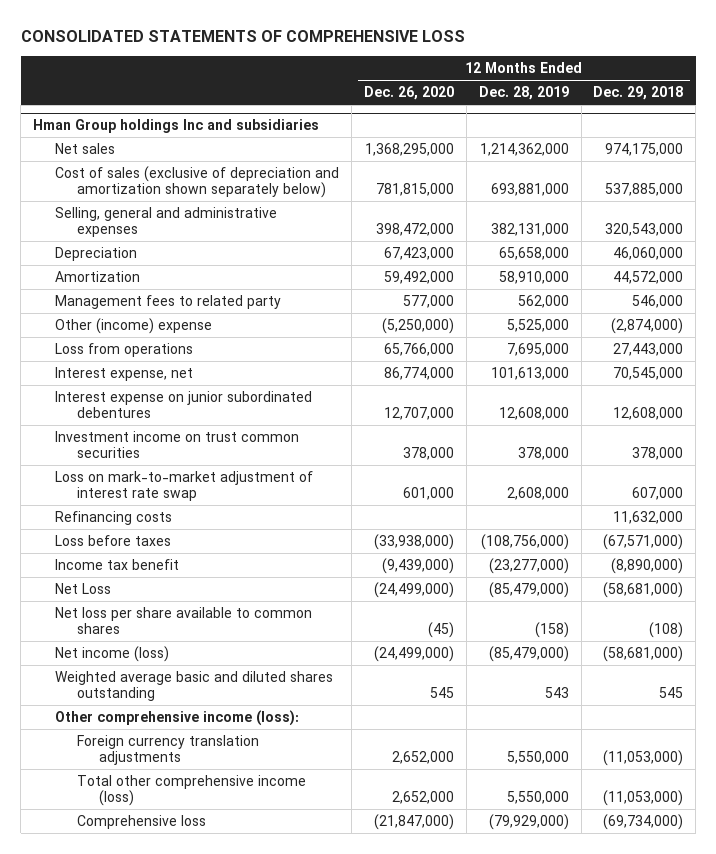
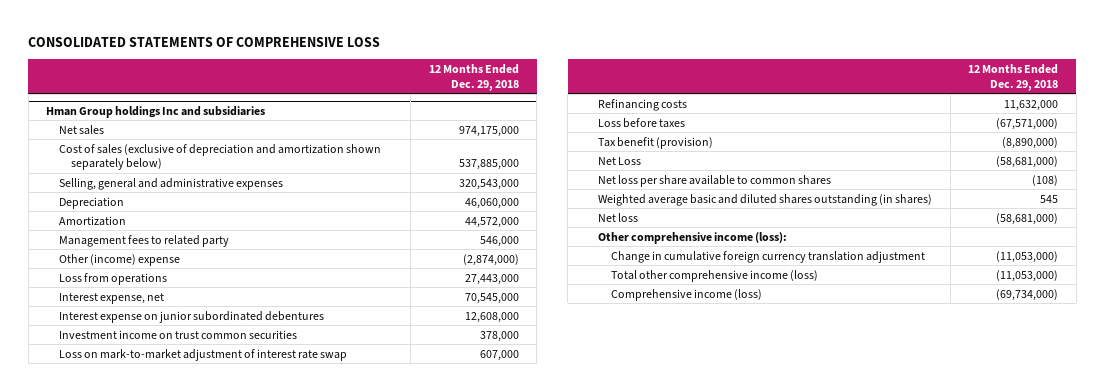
- | 12 Months Ended Dec. 26, 2020 | 12 Months Ended Dec. 28, 2019 | 12 Months Ended Dec. 29, 2018
+ | 12 Months Ended Dec. 29, 2018
@ Hman Group holdings Inc and subsidiaries
- Income tax benefit | (9,439,000) | (23,277,000) | (8,890,000)
+ Tax benefit (provision) | (8,890,000)
- Net income (loss) | (24,499,000) | (85,479,000) | (58,681,000)
- Weighted average basic and diluted shares outstanding | 545 | 543 | 545
+ Weighted average basic and diluted shares outstanding (in shares) | 545
+ Net loss | (58,681,000)
- Foreign currency translation adjustments | 2,652,000 | 5,550,000 | (11,053,000)
+ Change in cumulative foreign currency translation adjustment | (11,053,000)
- Comprehensive loss | (21,847,000) | (79,929,000) | (69,734,000)
+ Comprehensive income (loss) | (69,734,000)

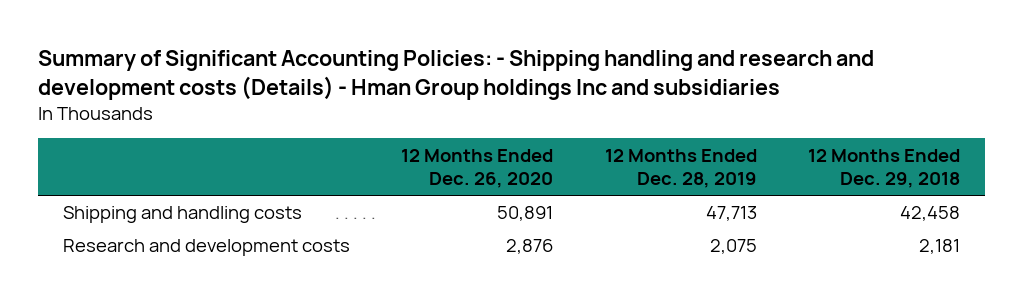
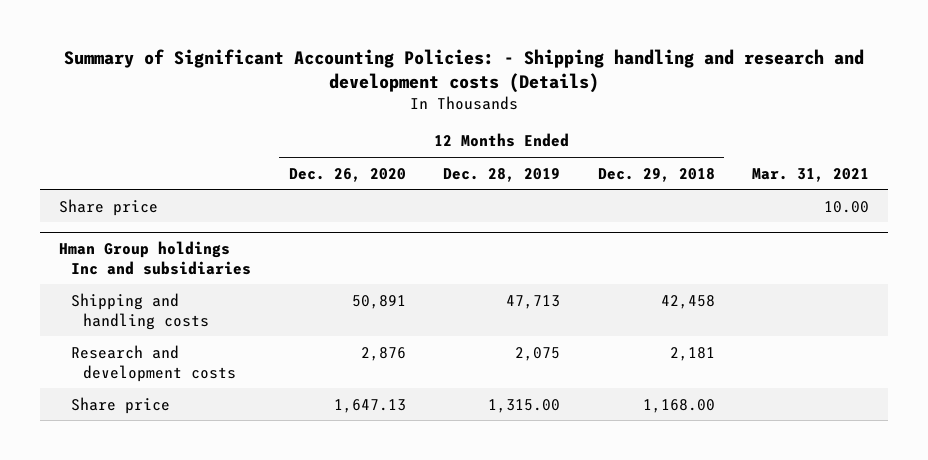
- Summary of Significant Accounting Policies: - Shipping handling and research and development costs (Details) - Hman Group holdings Inc and subsidiaries
+ Summary of Significant Accounting Policies: - Shipping handling and research and development costs (Details)
- | 12 Months Ended Dec. 26, 2020 | 12 Months Ended Dec. 28, 2019 | 12 Months Ended Dec. 29, 2018
+ | 12 Months Ended Dec. 26, 2020 | 12 Months Ended Dec. 28, 2019 | 12 Months Ended Dec. 29, 2018 | Mar. 31, 2021
+ Share price | | | | 10.00
+ Hman Group holdings Inc and subsidiaries
+ Share price | 1,647.13 | 1,315.00 | 1,168.00 |

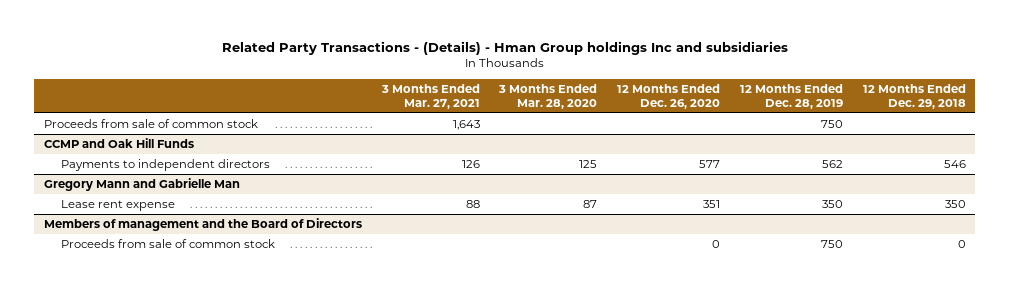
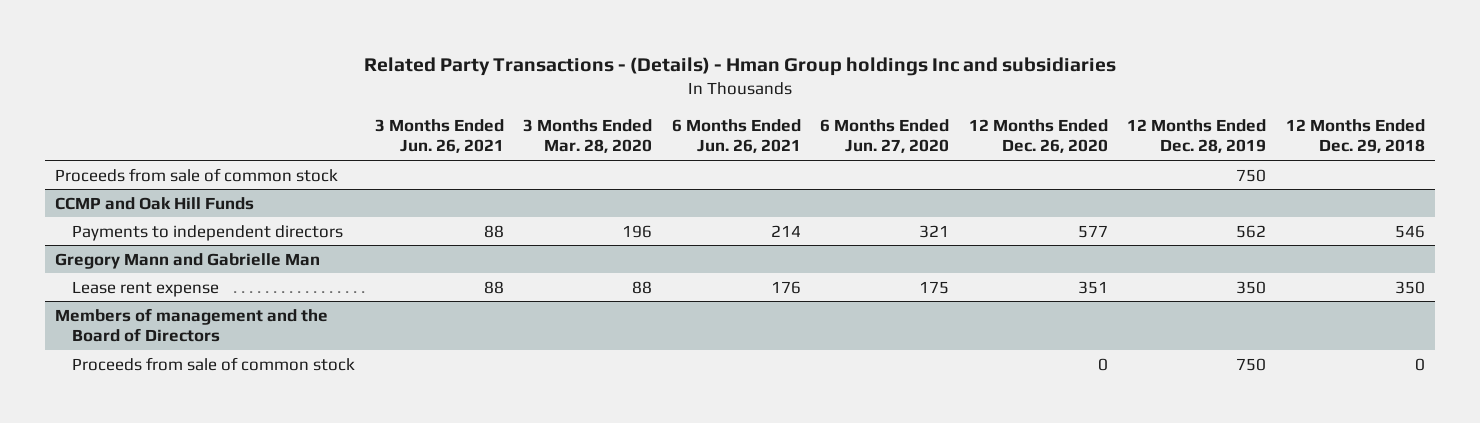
- | 3 Months Ended Mar. 27, 2021 | 3 Months Ended Mar. 28, 2020 | 12 Months Ended Dec. 26, 2020 | 12 Months Ended Dec. 28, 2019 | 12 Months Ended Dec. 29, 2018
+ | 3 Months Ended Jun. 26, 2021 | 3 Months Ended Mar. 28, 2020 | 6 Months Ended Jun. 26, 2021 | 6 Months Ended Jun. 27, 2020 | 12 Months Ended Dec. 26, 2020 | 12 Months Ended Dec. 28, 2019 | 12 Months Ended Dec. 29, 2018
@ CCMP and Oak Hill Funds
- Payments to independent directors | 126 | 125 | 577 | 562 | 546
+ Payments to independent directors | 88 | 196 | 214 | 321 | 577 | 562 | 546
@ Gregory Mann and Gabrielle Man
- Lease rent expense | 88 | 87 | 351 | 350 | 350
+ Lease rent expense | 88 | 88 | 176 | 175 | 351 | 350 | 350

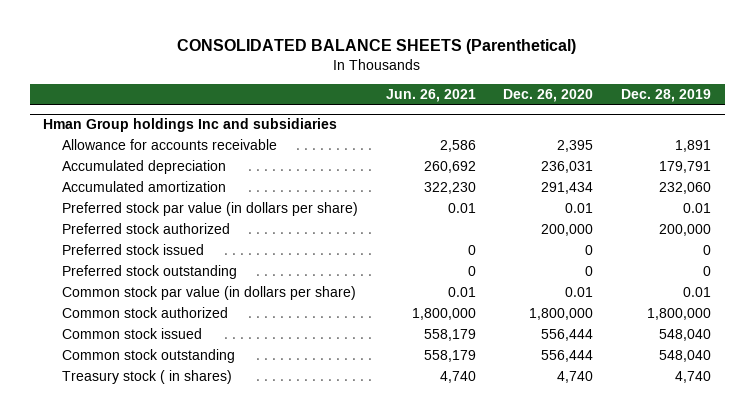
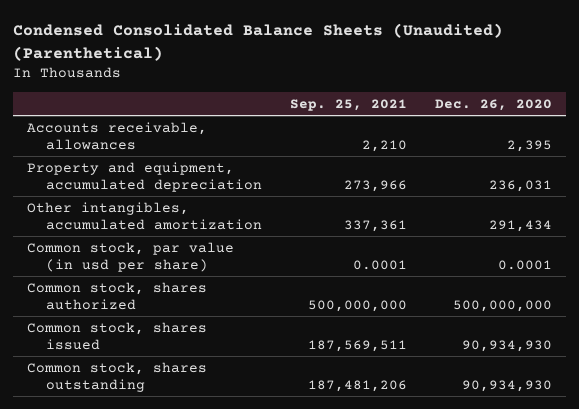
- CONSOLIDATED BALANCE SHEETS (Parenthetical)
+ Condensed Consolidated Balance Sheets (Unaudited) (Parenthetical)
- | Jun. 26, 2021 | Dec. 26, 2020 | Dec. 28, 2019
+ | Sep. 25, 2021 | Dec. 26, 2020
- Hman Group holdings Inc and subsidiaries
- Allowance for accounts receivable | 2,586 | 2,395 | 1,891
- Accumulated depreciation | 260,692 | 236,031 | 179,791
- Accumulated amortization | 322,230 | 291,434 | 232,060
- Preferred stock par value (in dollars per share) | 0.01 | 0.01 | 0.01
- Preferred stock authorized | | 200,000 | 200,000
- Preferred stock issued | 0 | 0 | 0
- Preferred stock outstanding | 0 | 0 | 0
- Common stock par value (in dollars per share) | 0.01 | 0.01 | 0.01
- Common stock authorized | 1,800,000 | 1,800,000 | 1,800,000
- Common stock issued | 558,179 | 556,444 | 548,040
- Common stock outstanding | 558,179 | 556,444 | 548,040
- Treasury stock ( in shares) | 4,740 | 4,740 | 4,740
+ Accounts receivable, allowances | 2,210 | 2,395
+ Property and equipment, accumulated depreciation | 273,966 | 236,031
+ Other intangibles, accumulated amortization | 337,361 | 291,434
+ Common stock, par value (in usd per share) | 0.0001 | 0.0001
+ Common stock, shares authorized | 500,000,000 | 500,000,000
+ Common stock, shares issued | 187,569,511 | 90,934,930
+ Common stock, shares outstanding | 187,481,206 | 90,934,930

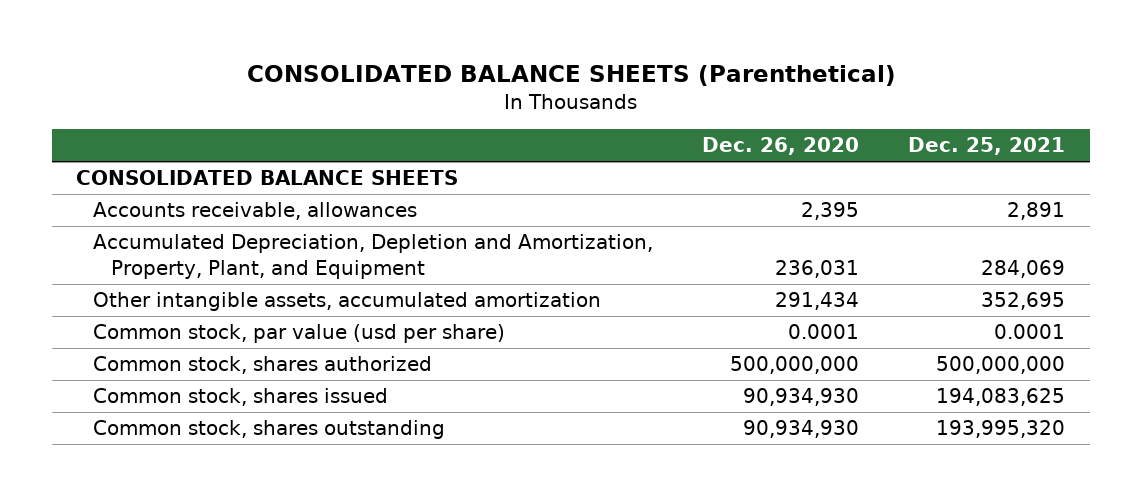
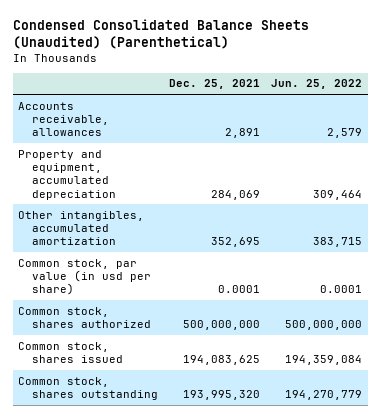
- CONSOLIDATED BALANCE SHEETS (Parenthetical)
+ Condensed Consolidated Balance Sheets (Unaudited) (Parenthetical)
- | Dec. 26, 2020 | Dec. 25, 2021
+ | Dec. 25, 2021 | Jun. 25, 2022
- CONSOLIDATED BALANCE SHEETS
- Accumulated Depreciation, Depletion and Amortization, Property, Plant, and Equipment | 236,031 | 284,069
- Other intangible assets, accumulated amortization | 291,434 | 352,695
- Common stock, par value (usd per share) | 0.0001 | 0.0001
+ Property and equipment, accumulated depreciation | 284,069 | 309,464
+ Other intangibles, accumulated amortization | 352,695 | 383,715
+ Common stock, par value (in usd per share) | 0.0001 | 0.0001

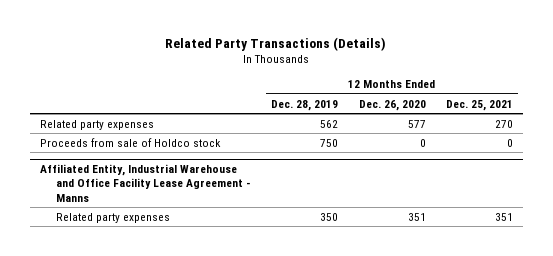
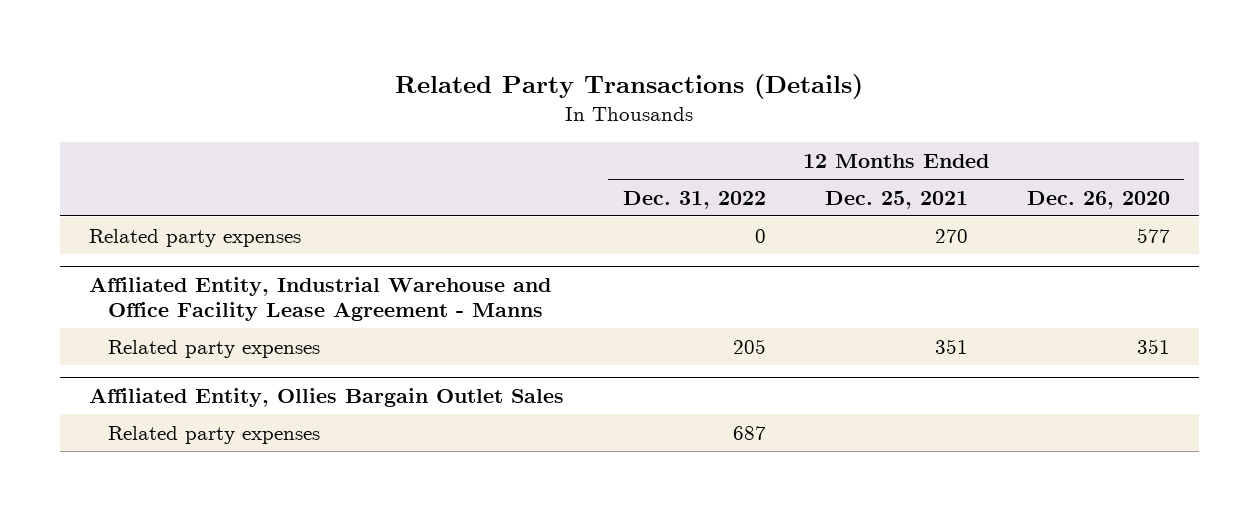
- | 12 Months Ended Dec. 28, 2019 | 12 Months Ended Dec. 26, 2020 | 12 Months Ended Dec. 25, 2021
+ | 12 Months Ended Dec. 31, 2022 | 12 Months Ended Dec. 25, 2021 | 12 Months Ended Dec. 26, 2020
- Proceeds from sale of Holdco stock | 750 | 0 | 0
+ Affiliated Entity, Ollies Bargain Outlet Sales
+ Related party expenses | 687 | |

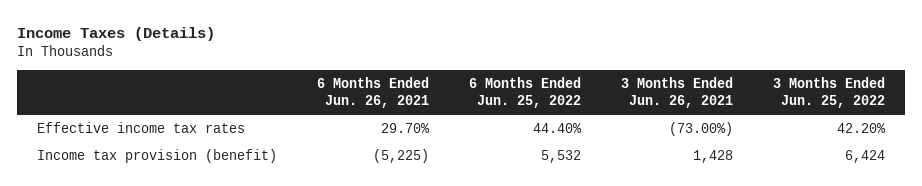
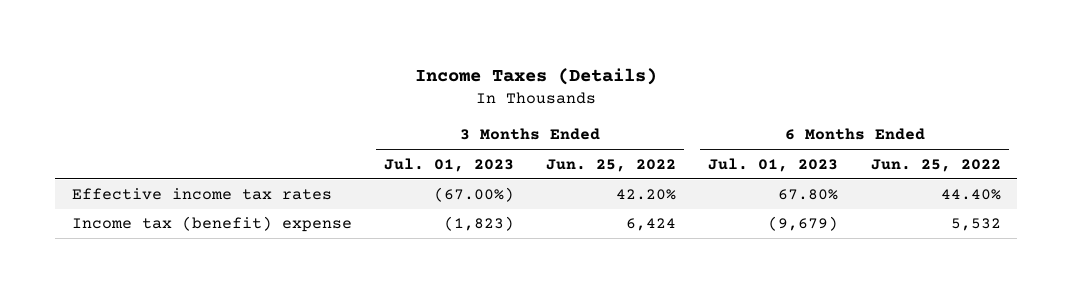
- | 6 Months Ended Jun. 26, 2021 | 6 Months Ended Jun. 25, 2022 | 3 Months Ended Jun. 26, 2021 | 3 Months Ended Jun. 25, 2022
+ | 3 Months Ended Jul. 01, 2023 | 3 Months Ended Jun. 25, 2022 | 6 Months Ended Jul. 01, 2023 | 6 Months Ended Jun. 25, 2022
- Income tax provision (benefit) | (5,225) | 5,532 | 1,428 | 6,424
+ Income tax (benefit) expense | (1,823) | 6,424 | (9,679) | 5,532

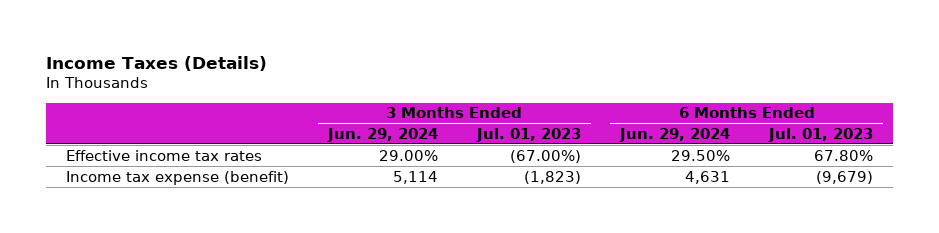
- | 3 Months Ended Jul. 01, 2023 | 3 Months Ended Jun. 25, 2022 | 6 Months Ended Jul. 01, 2023 | 6 Months Ended Jun. 25, 2022
+ | 3 Months Ended Jun. 29, 2024 | 3 Months Ended Jul. 01, 2023 | 6 Months Ended Jun. 29, 2024 | 6 Months Ended Jul. 01, 2023
- Income tax (benefit) expense | (1,823) | 6,424 | (9,679) | 5,532
+ Income tax expense (benefit) | 5,114 | (1,823) | 4,631 | (9,679)

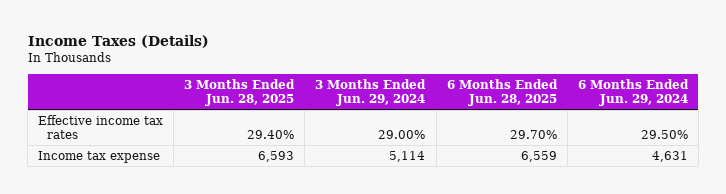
- | 3 Months Ended Jun. 29, 2024 | 3 Months Ended Jul. 01, 2023 | 6 Months Ended Jun. 29, 2024 | 6 Months Ended Jul. 01, 2023
+ | 3 Months Ended Jun. 28, 2025 | 3 Months Ended Jun. 29, 2024 | 6 Months Ended Jun. 28, 2025 | 6 Months Ended Jun. 29, 2024
- Income tax expense (benefit) | 5,114 | (1,823) | 4,631 | (9,679)
+ Income tax expense | 6,593 | 5,114 | 6,559 | 4,631

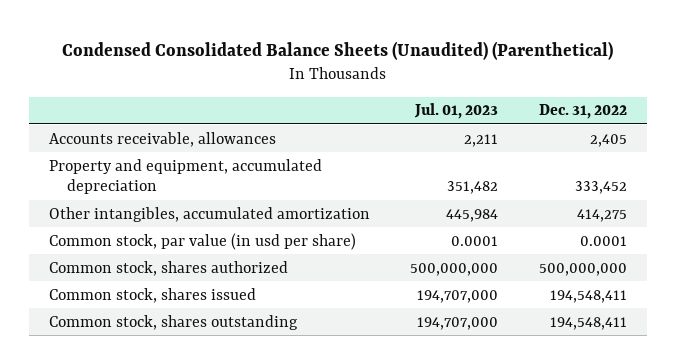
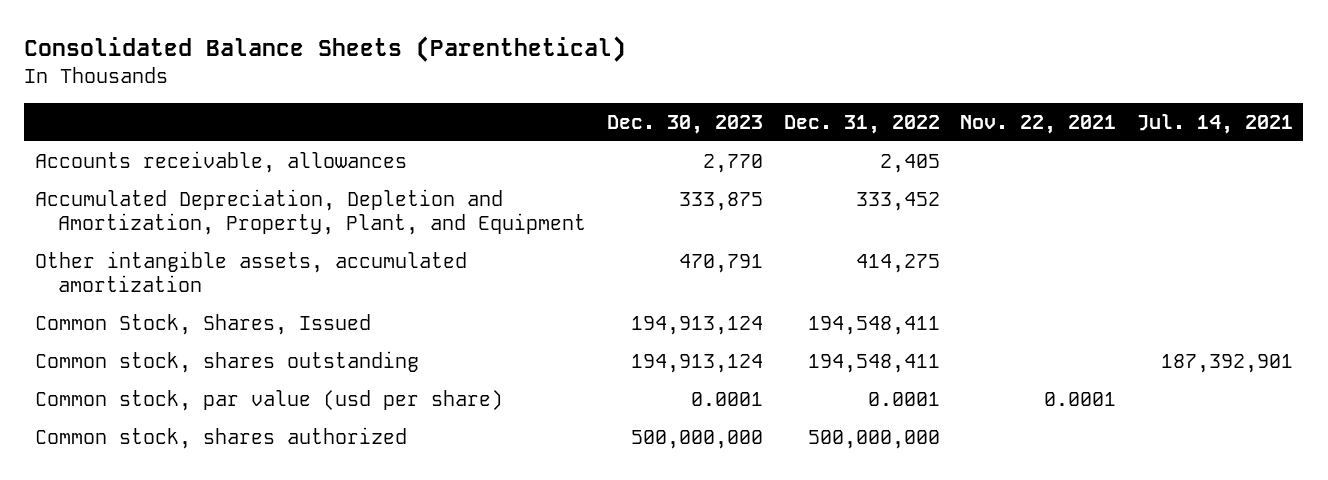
- Condensed Consolidated Balance Sheets (Unaudited) (Parenthetical)
+ Consolidated Balance Sheets (Parenthetical)
- | Jul. 01, 2023 | Dec. 31, 2022
+ | Dec. 30, 2023 | Dec. 31, 2022 | Nov. 22, 2021 | Jul. 14, 2021
- Property and equipment, accumulated depreciation | 351,482 | 333,452
- Other intangibles, accumulated amortization | 445,984 | 414,275
- Common stock, par value (in usd per share) | 0.0001 | 0.0001
- Common stock, shares issued | 194,707,000 | 194,548,411
+ Accumulated Depreciation, Depletion and Amortization, Property, Plant, and Equipment | 333,875 | 333,452 | |
+ Other intangible assets, accumulated amortization | 470,791 | 414,275 | |
+ Common Stock, Shares, Issued | 194,913,124 | 194,548,411 | |
+ Common stock, par value (usd per share) | 0.0001 | 0.0001 | 0.0001 |
moved down: Common stock, shares authorized | 500,000,000 | 500,000,000 | |

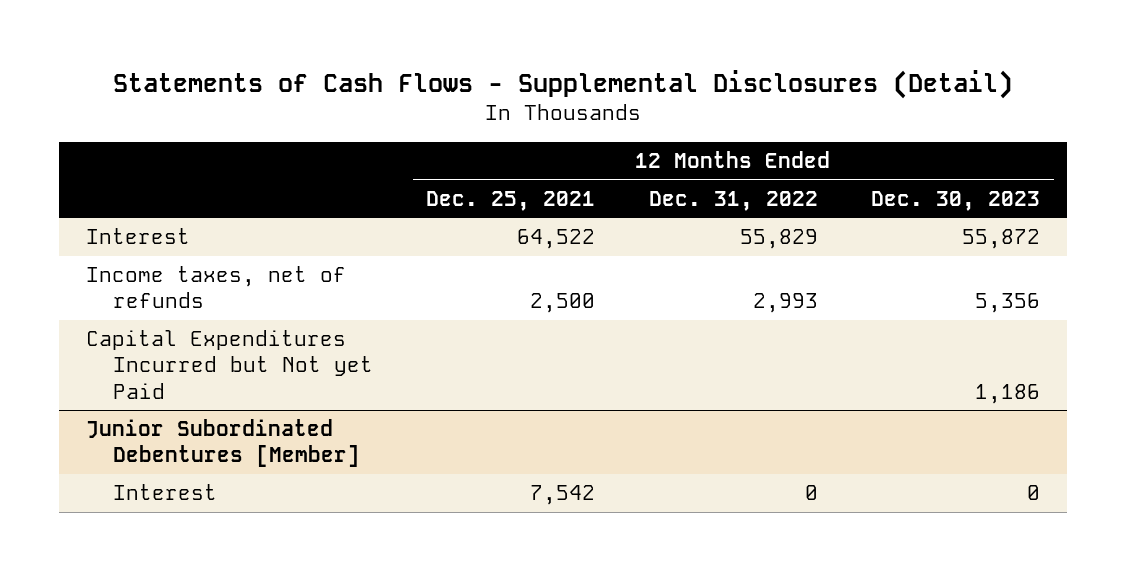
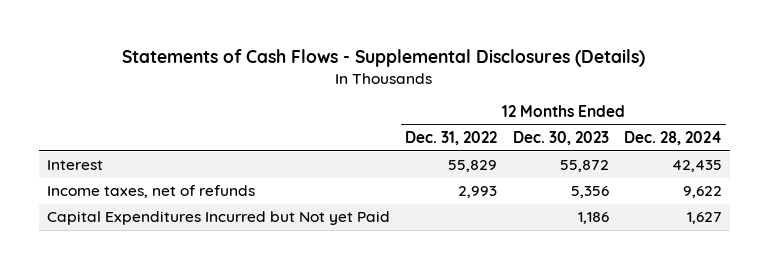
- Statements of Cash Flows - Supplemental Disclosures (Detail)
+ Statements of Cash Flows - Supplemental Disclosures (Details)
- | 12 Months Ended Dec. 25, 2021 | 12 Months Ended Dec. 31, 2022 | 12 Months Ended Dec. 30, 2023
+ | 12 Months Ended Dec. 31, 2022 | 12 Months Ended Dec. 30, 2023 | 12 Months Ended Dec. 28, 2024
- Junior Subordinated Debentures [Member]
- Interest | 7,542 | 0 | 0

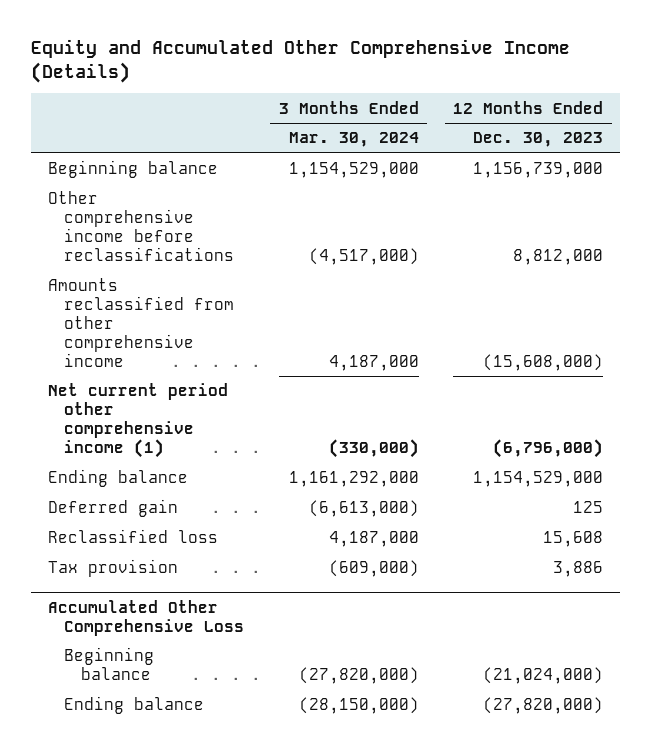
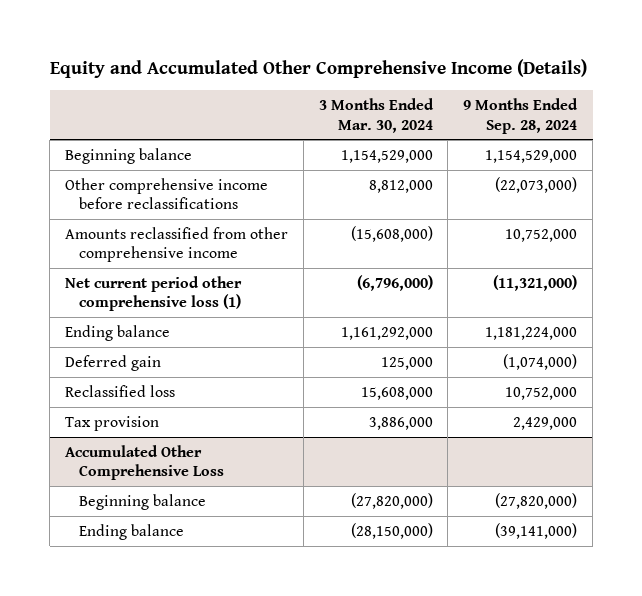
- | 3 Months Ended Mar. 30, 2024 | 12 Months Ended Dec. 30, 2023
+ | 3 Months Ended Mar. 30, 2024 | 9 Months Ended Sep. 28, 2024
- Other comprehensive income before reclassifications | (4,517,000) | 8,812,000
- Amounts reclassified from other comprehensive income | 4,187,000 | (15,608,000)
- Net current period other comprehensive income (1) | (330,000) | (6,796,000)
+ Other comprehensive income before reclassifications | 8,812,000 | (22,073,000)
+ Amounts reclassified from other comprehensive income | (15,608,000) | 10,752,000
+ Net current period other comprehensive loss (1) | (6,796,000) | (11,321,000)
- Deferred gain | (6,613,000) | 125
- Reclassified loss | 4,187,000 | 15,608
- Tax provision | (609,000) | 3,886
+ Deferred gain | 125,000 | (1,074,000)
+ Reclassified loss | 15,608,000 | 10,752,000
+ Tax provision | 3,886,000 | 2,429,000

